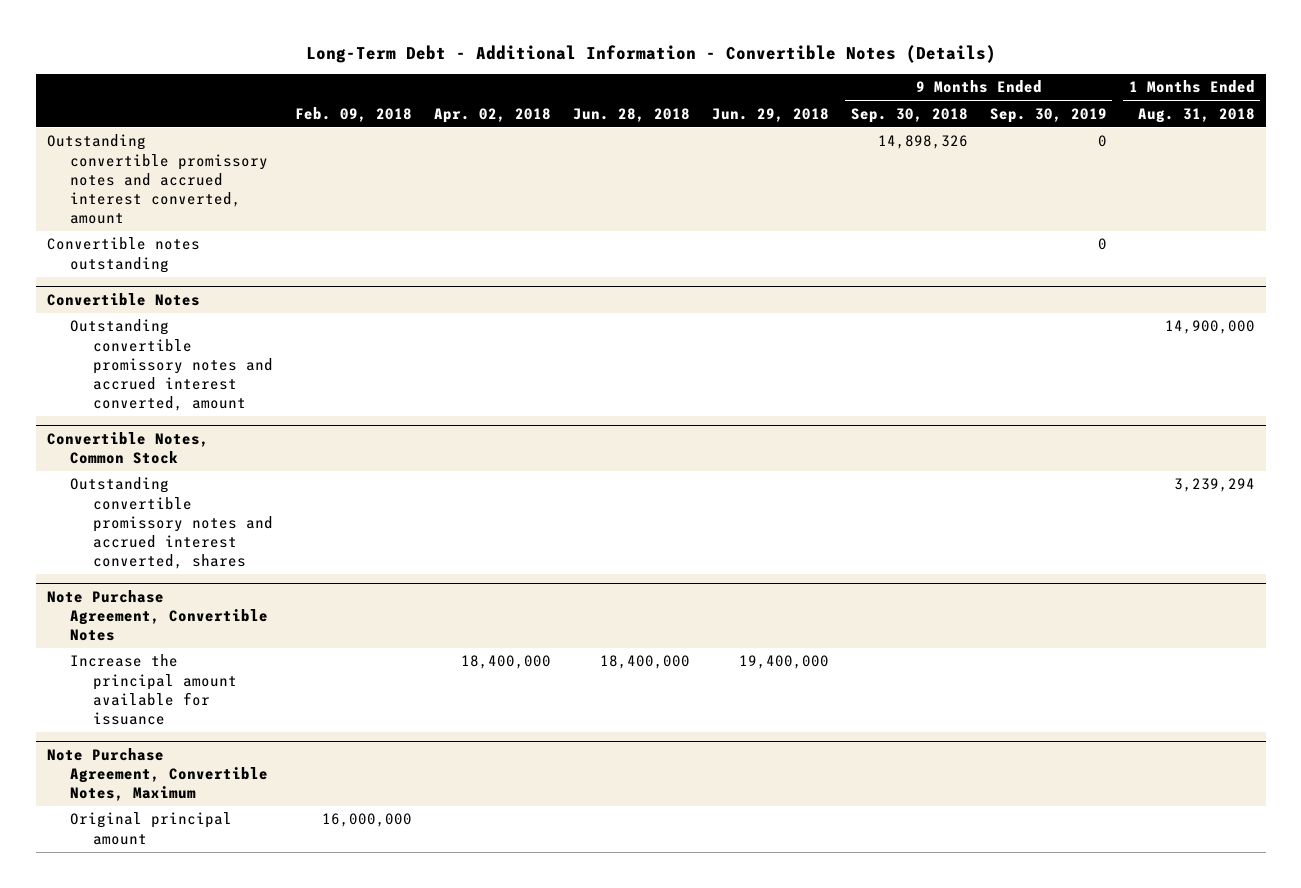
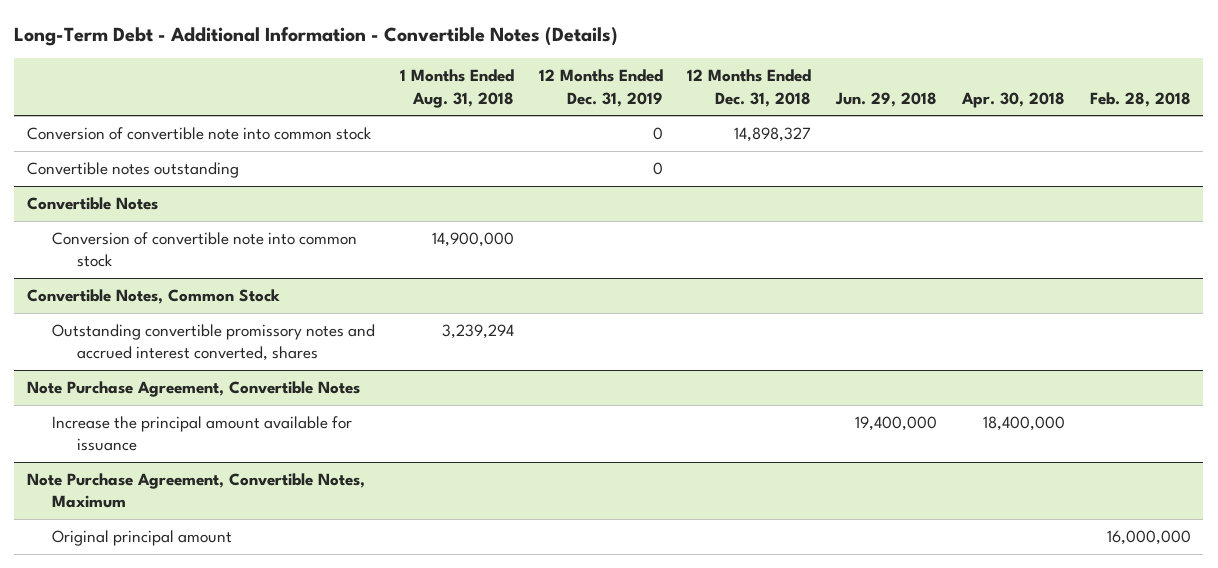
- | Feb. 09, 2018 | Apr. 02, 2018 | Jun. 28, 2018 | Jun. 29, 2018 | 9 Months Ended Sep. 30, 2018 | 9 Months Ended Sep. 30, 2019 | 1 Months Ended Aug. 31, 2018
+ | 1 Months Ended Aug. 31, 2018 | 12 Months Ended Dec. 31, 2019 | 12 Months Ended Dec. 31, 2018 | Jun. 29, 2018 | Apr. 30, 2018 | Feb. 28, 2018
- Outstanding convertible promissory notes and accrued interest converted, amount | | | | | 14,898,326 | 0 |
+ Conversion of convertible note into common stock | | 0 | 14,898,327 | | |
@ Convertible Notes
- Outstanding convertible promissory notes and accrued interest converted, amount | | | | | | | 14,900,000
+ Conversion of convertible note into common stock | 14,900,000 | | | | |

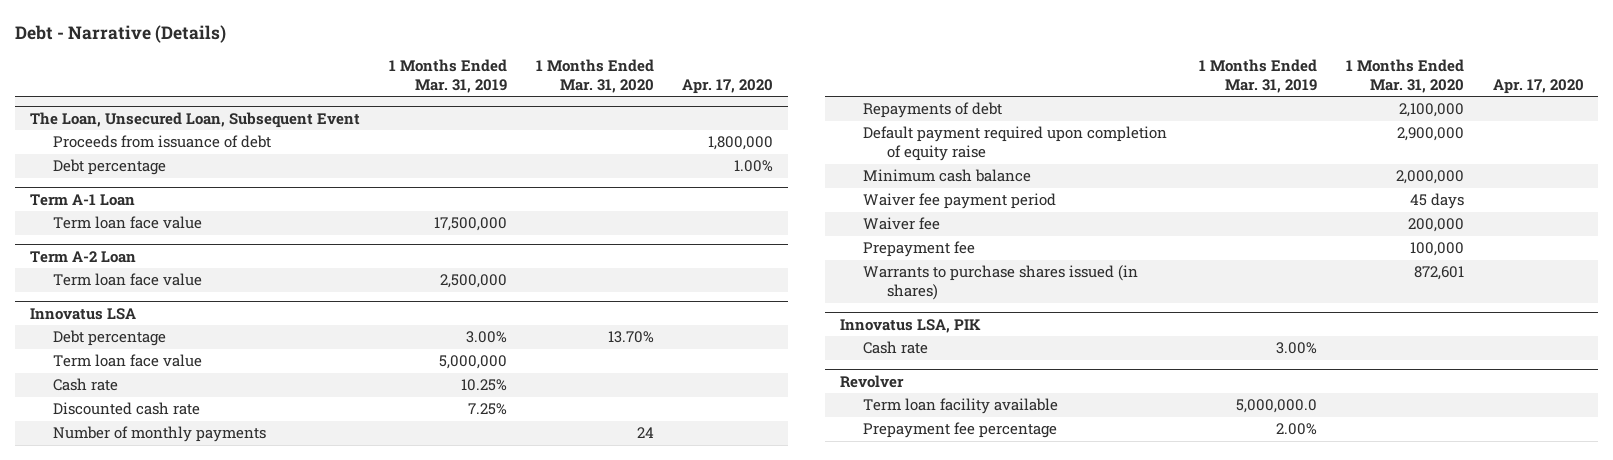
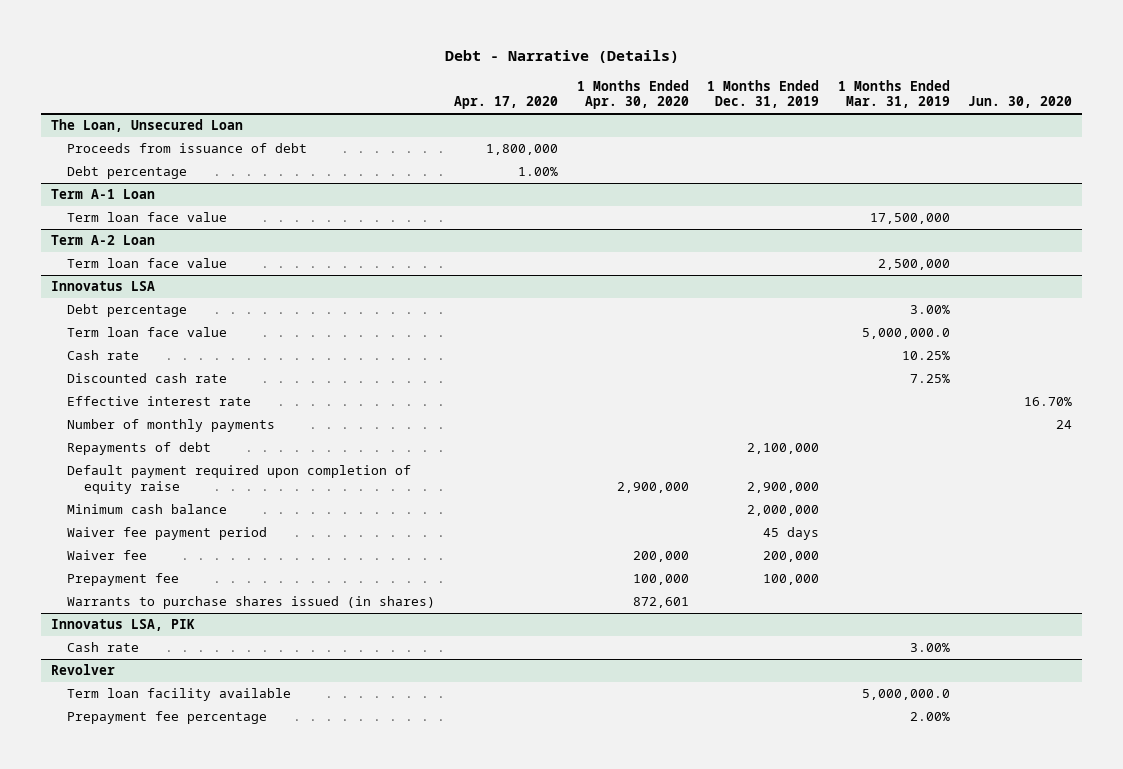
- | 1 Months Ended Mar. 31, 2019 | 1 Months Ended Mar. 31, 2020 | Apr. 17, 2020
+ | Apr. 17, 2020 | 1 Months Ended Apr. 30, 2020 | 1 Months Ended Dec. 31, 2019 | 1 Months Ended Mar. 31, 2019 | Jun. 30, 2020
- The Loan, Unsecured Loan, Subsequent Event
+ The Loan, Unsecured Loan
@ Innovatus LSA
- Term loan face value | 5,000,000 | |
+ Term loan face value | | | | 5,000,000.0 |
+ Effective interest rate | | | | | 16.70%

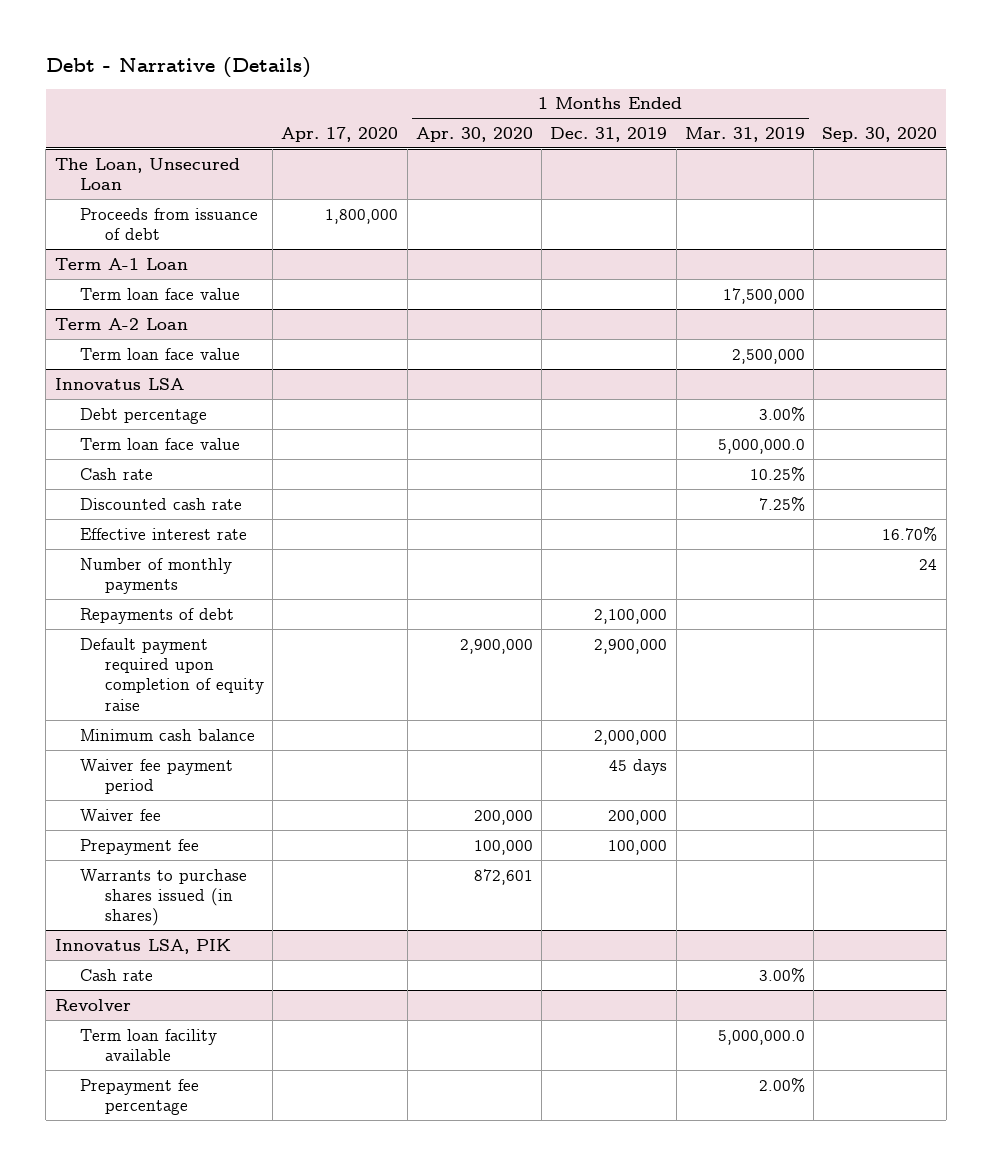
- | Apr. 17, 2020 | 1 Months Ended Apr. 30, 2020 | 1 Months Ended Dec. 31, 2019 | 1 Months Ended Mar. 31, 2019 | Jun. 30, 2020
+ | Apr. 17, 2020 | 1 Months Ended Apr. 30, 2020 | 1 Months Ended Dec. 31, 2019 | 1 Months Ended Mar. 31, 2019 | Sep. 30, 2020
@ The Loan, Unsecured Loan
- Debt percentage | 1.00% | | | |

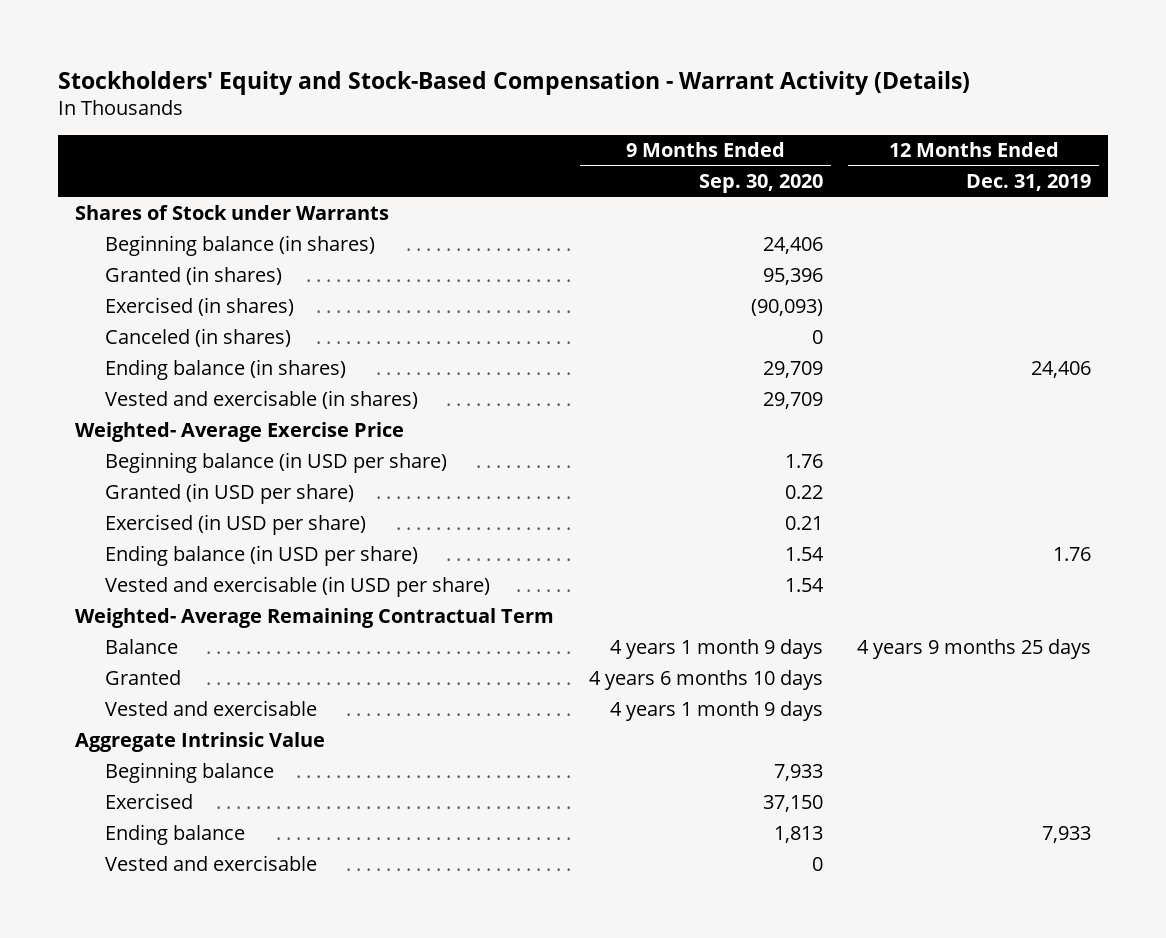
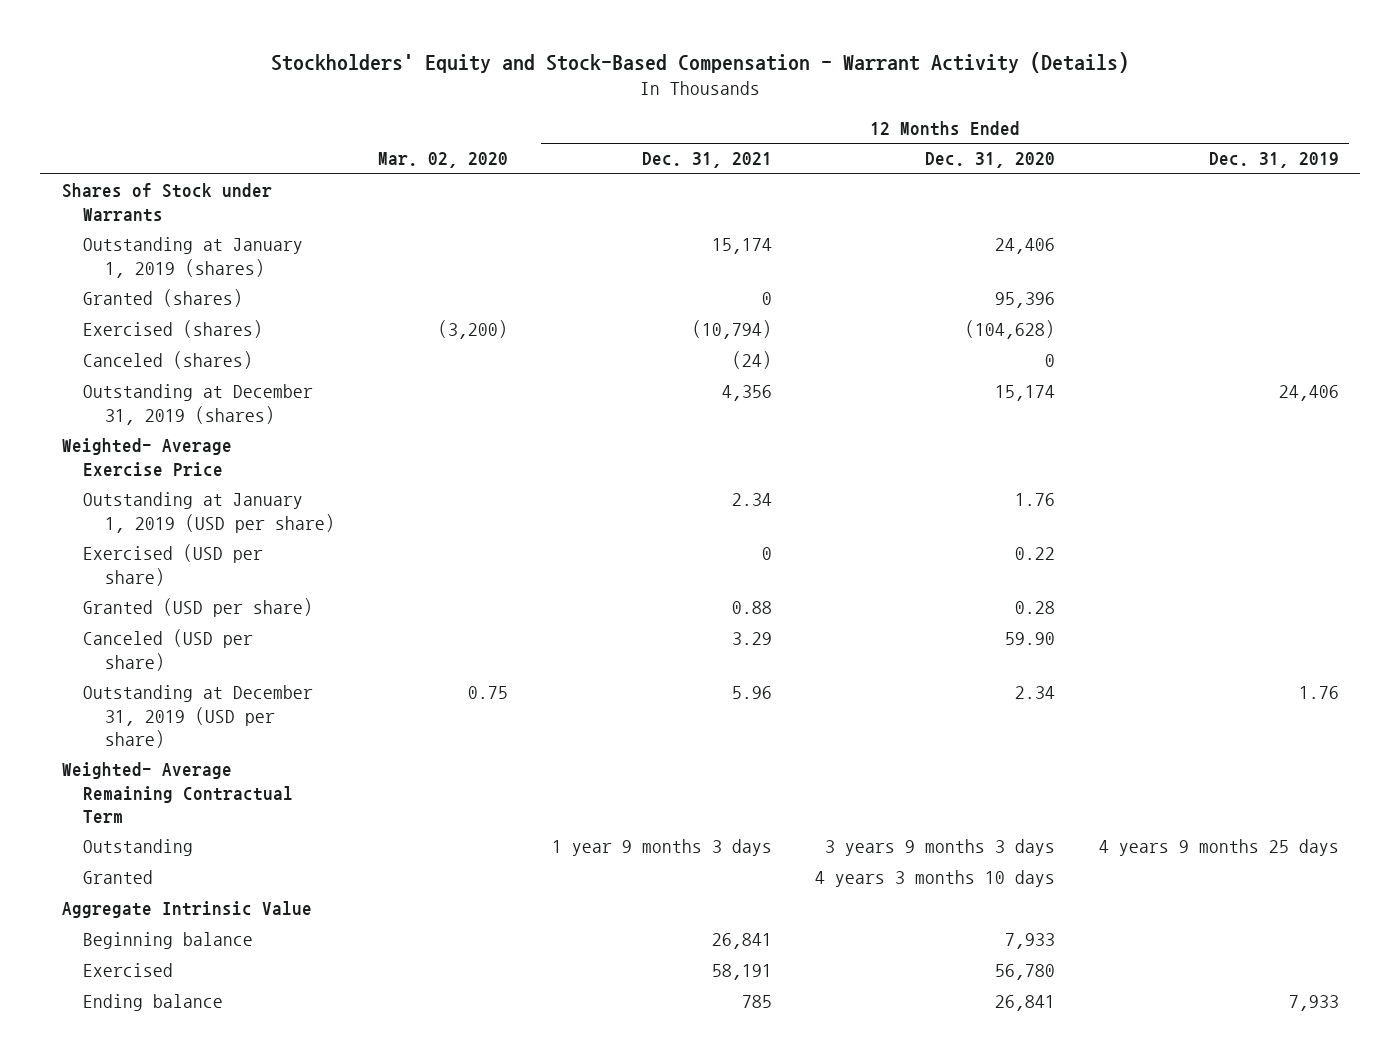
- | 9 Months Ended Sep. 30, 2020 | 12 Months Ended Dec. 31, 2019
+ | Mar. 02, 2020 | 12 Months Ended Dec. 31, 2021 | 12 Months Ended Dec. 31, 2020 | 12 Months Ended Dec. 31, 2019
- Beginning balance (in shares) | 24,406 |
- Granted (in shares) | 95,396 |
- Exercised (in shares) | (90,093) |
- Canceled (in shares) | 0 |
- Ending balance (in shares) | 29,709 | 24,406
- Vested and exercisable (in shares) | 29,709 |
+ Outstanding at January 1, 2019 (shares) | | 15,174 | 24,406 |
+ Granted (shares) | | 0 | 95,396 |
+ Exercised (shares) | (3,200) | (10,794) | (104,628) |
+ Canceled (shares) | | (24) | 0 |
+ Outstanding at December 31, 2019 (shares) | | 4,356 | 15,174 | 24,406
- Beginning balance (in USD per share) | 1.76 |
- Granted (in USD per share) | 0.22 |
- Exercised (in USD per share) | 0.21 |
- Ending balance (in USD per share) | 1.54 | 1.76
- Vested and exercisable (in USD per share) | 1.54 |
+ Outstanding at January 1, 2019 (USD per share) | | 2.34 | 1.76 |
+ Exercised (USD per share) | | 0 | 0.22 |
+ Granted (USD per share) | | 0.88 | 0.28 |
+ Canceled (USD per share) | | 3.29 | 59.90 |
+ Outstanding at December 31, 2019 (USD per share) | 0.75 | 5.96 | 2.34 | 1.76
- Balance | 4 years 1 month 9 days | 4 years 9 months 25 days
+ Outstanding | | 1 year 9 months 3 days | 3 years 9 months 3 days | 4 years 9 months 25 days
- Vested and exercisable | 4 years 1 month 9 days |
- Vested and exercisable | 0 |

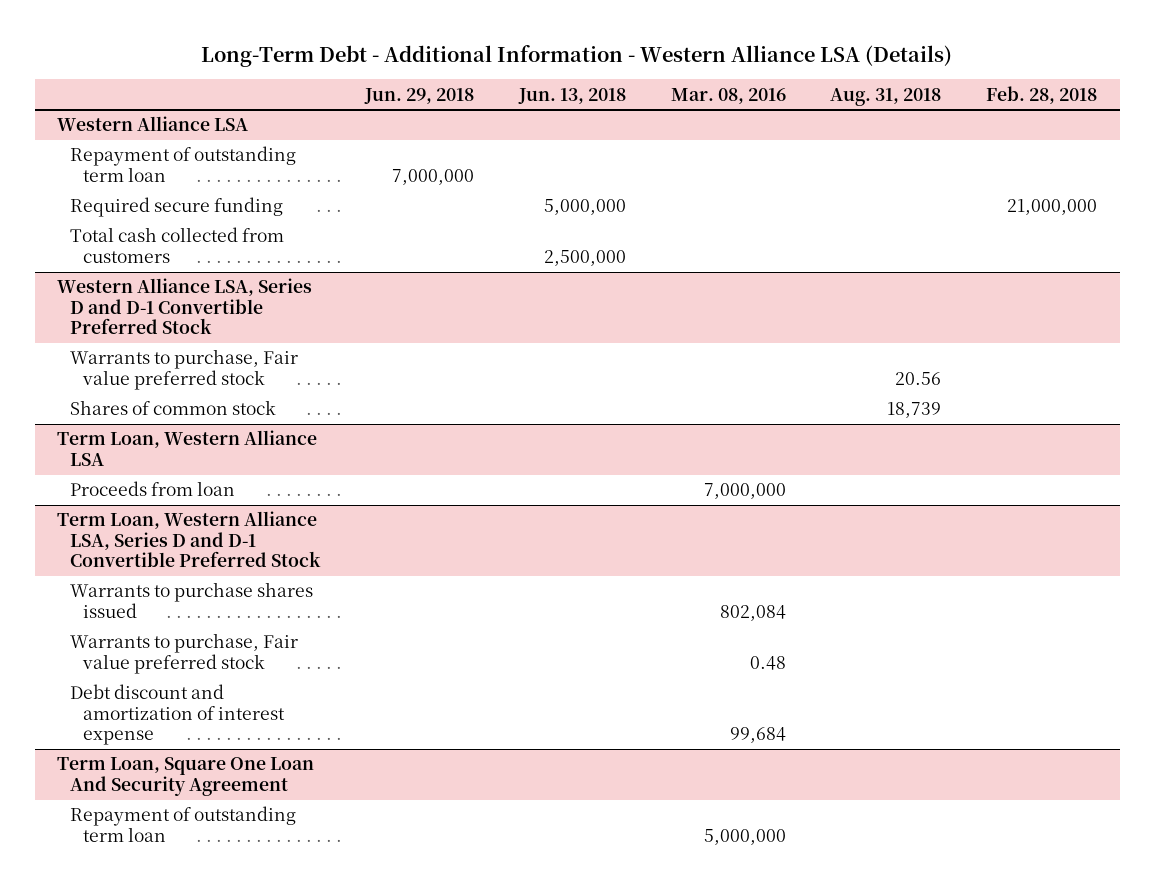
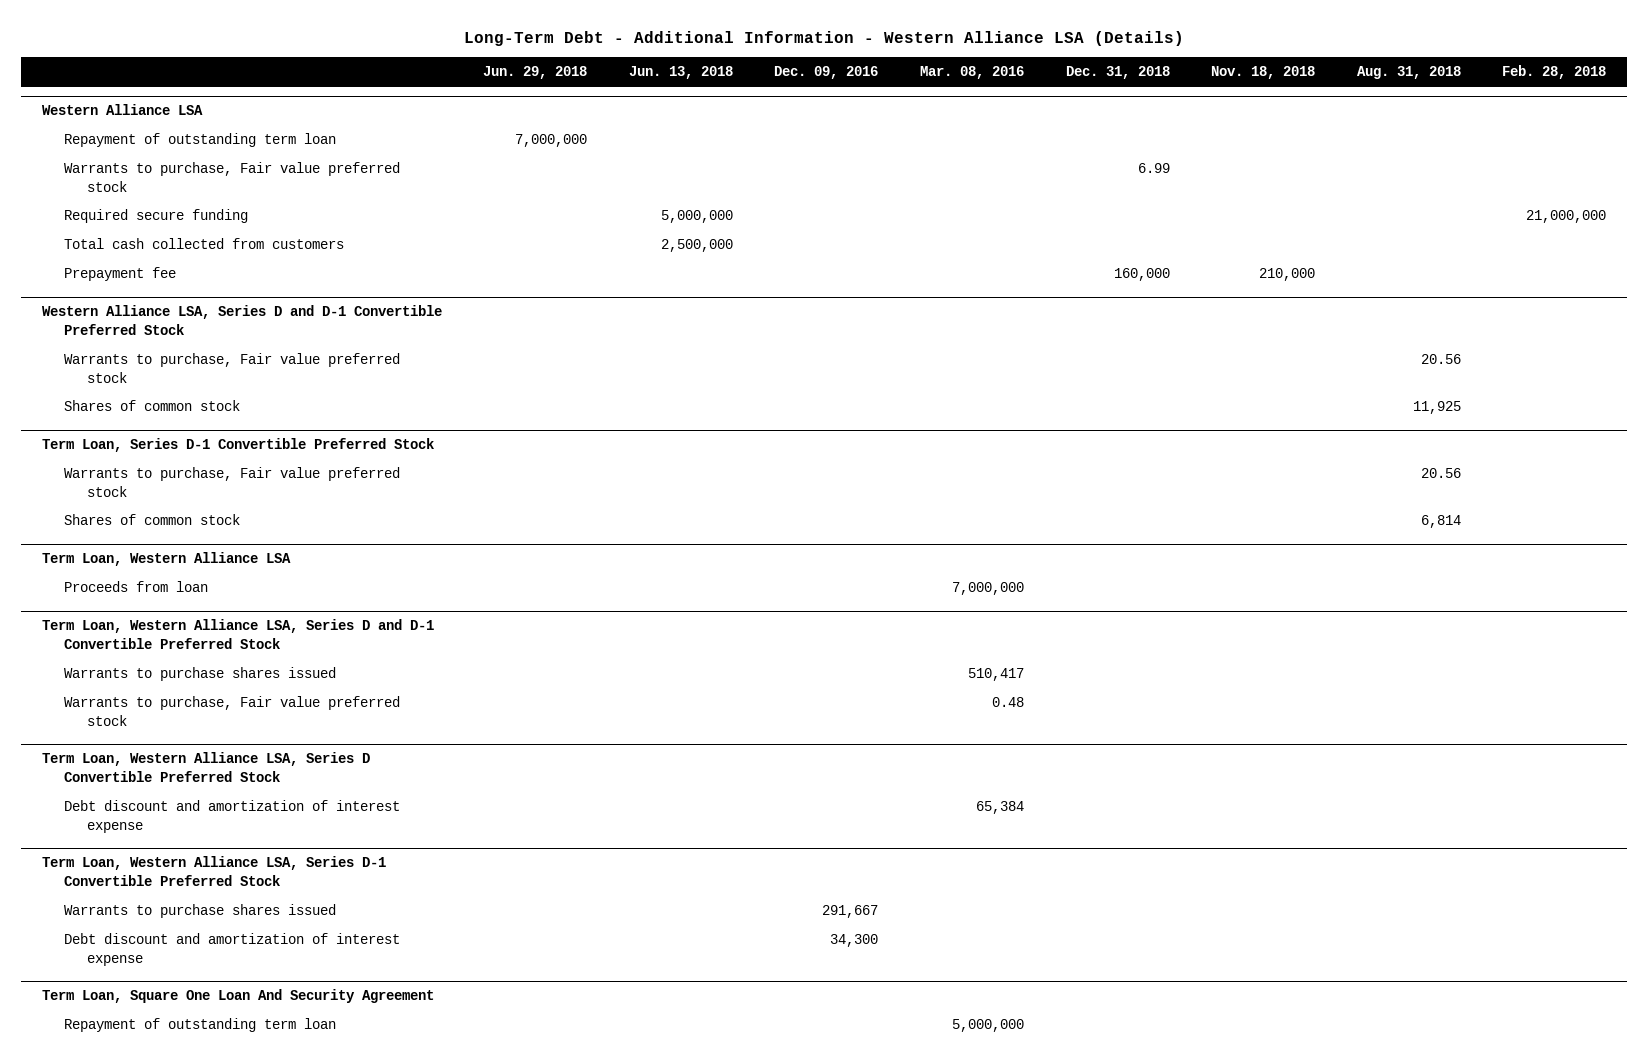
- | Jun. 29, 2018 | Jun. 13, 2018 | Mar. 08, 2016 | Aug. 31, 2018 | Feb. 28, 2018
+ | Jun. 29, 2018 | Jun. 13, 2018 | Dec. 09, 2016 | Mar. 08, 2016 | Dec. 31, 2018 | Nov. 18, 2018 | Aug. 31, 2018 | Feb. 28, 2018
@ Western Alliance LSA
+ Warrants to purchase, Fair value preferred stock | | | | | 6.99 | | |
+ Prepayment fee | | | | | 160,000 | 210,000 | |
@ Western Alliance LSA, Series D and D-1 Convertible Preferred Stock
- Shares of common stock | | | | 18,739 |
+ Shares of common stock | | | | | | | 11,925 |
+ Term Loan, Series D-1 Convertible Preferred Stock
+ Warrants to purchase, Fair value preferred stock | | | | | | | 20.56 |
+ Shares of common stock | | | | | | | 6,814 |
@ Term Loan, Western Alliance LSA, Series D and D-1 Convertible Preferred Stock
- Warrants to purchase shares issued | | | 802,084 | |
+ Warrants to purchase shares issued | | | | 510,417 | | | |
- Debt discount and amortization of interest expense | | | 99,684 | |
+ Term Loan, Western Alliance LSA, Series D Convertible Preferred Stock
+ Debt discount and amortization of interest expense | | | | 65,384 | | | |
+ Term Loan, Western Alliance LSA, Series D-1 Convertible Preferred Stock
+ Warrants to purchase shares issued | | | 291,667 | | | | |
+ Debt discount and amortization of interest expense | | | 34,300 | | | | |

